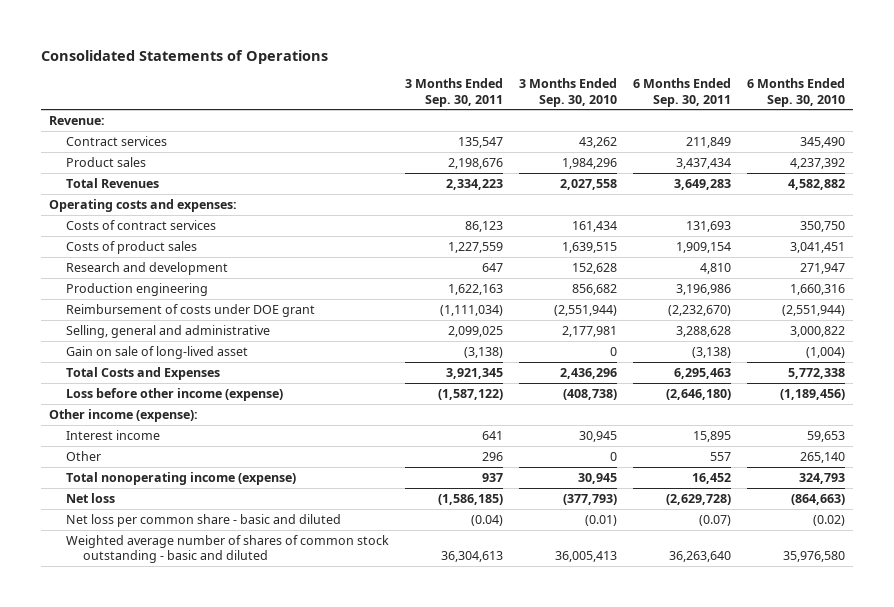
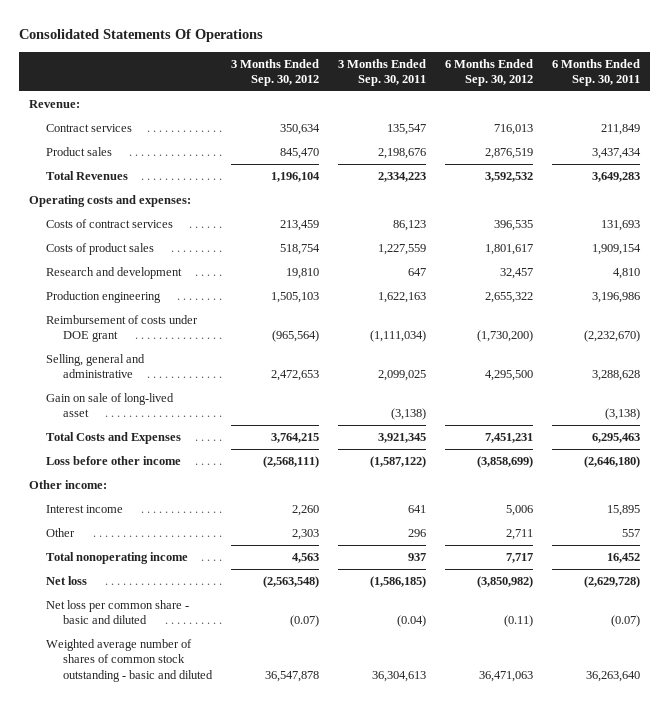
- Consolidated Statements of Operations
+ Consolidated Statements Of Operations
- | 3 Months Ended Sep. 30, 2011 | 3 Months Ended Sep. 30, 2010 | 6 Months Ended Sep. 30, 2011 | 6 Months Ended Sep. 30, 2010
+ | 3 Months Ended Sep. 30, 2012 | 3 Months Ended Sep. 30, 2011 | 6 Months Ended Sep. 30, 2012 | 6 Months Ended Sep. 30, 2011
- Loss before other income (expense) | (1,587,122) | (408,738) | (2,646,180) | (1,189,456)
- Other income (expense):
+ Loss before other income | (2,568,111) | (1,587,122) | (3,858,699) | (2,646,180)
+ Other income:
- Total nonoperating income (expense) | 937 | 30,945 | 16,452 | 324,793
+ Total nonoperating income | 4,563 | 937 | 7,717 | 16,452

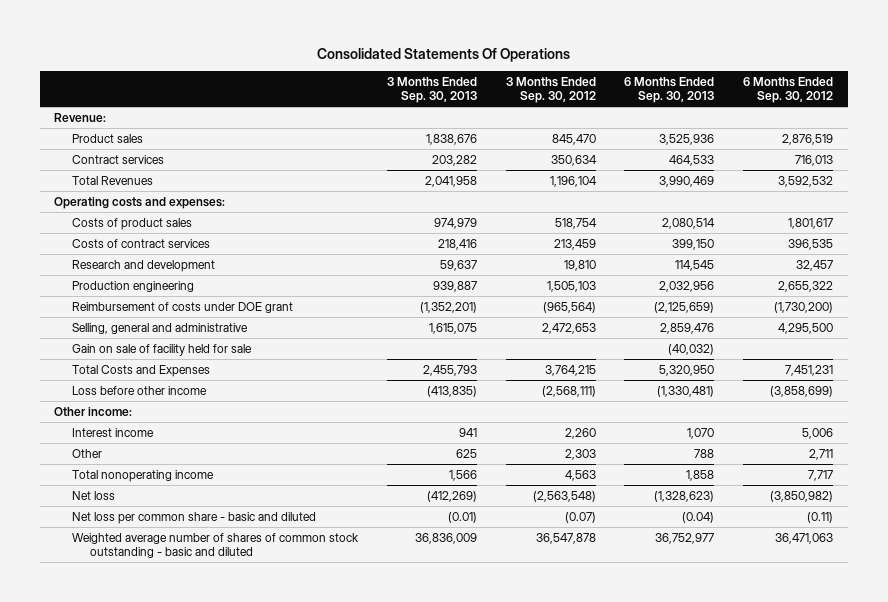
- | 3 Months Ended Sep. 30, 2012 | 3 Months Ended Sep. 30, 2011 | 6 Months Ended Sep. 30, 2012 | 6 Months Ended Sep. 30, 2011
+ | 3 Months Ended Sep. 30, 2013 | 3 Months Ended Sep. 30, 2012 | 6 Months Ended Sep. 30, 2013 | 6 Months Ended Sep. 30, 2012
moved down: Contract services | 203,282 | 350,634 | 464,533 | 716,013
moved down: Costs of contract services | 218,416 | 213,459 | 399,150 | 396,535
- Gain on sale of long-lived asset | | (3,138) | | (3,138)
+ Gain on sale of facility held for sale | | | (40,032) |

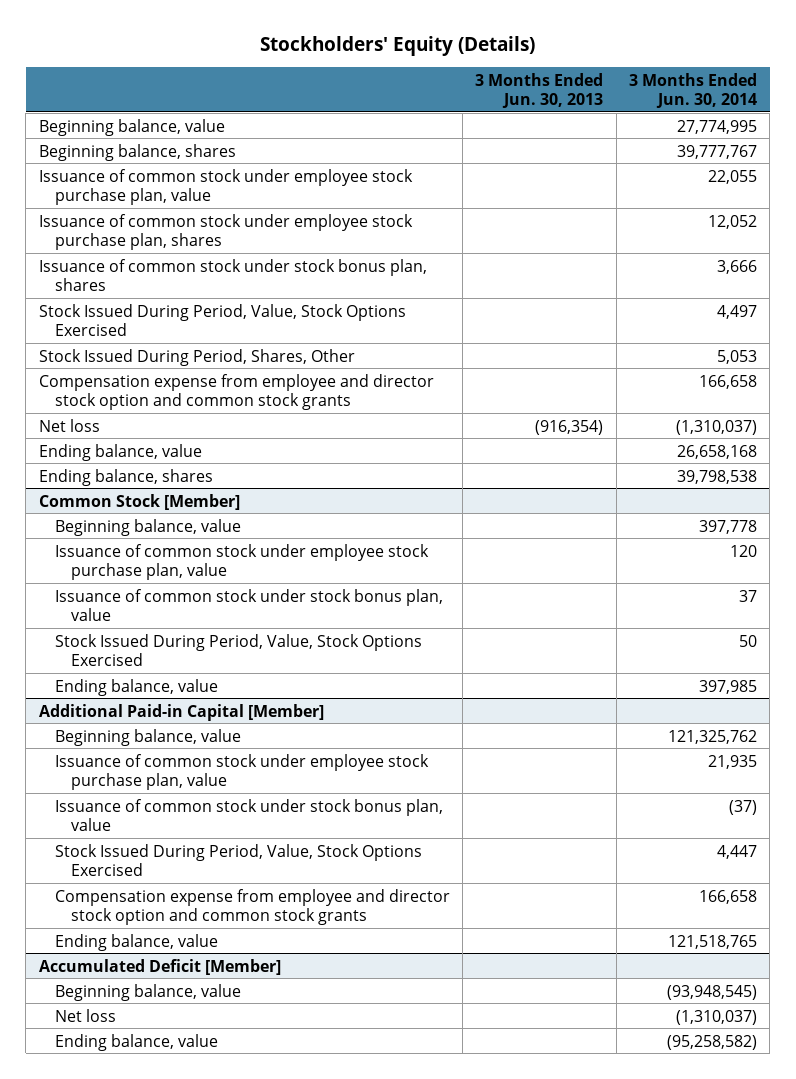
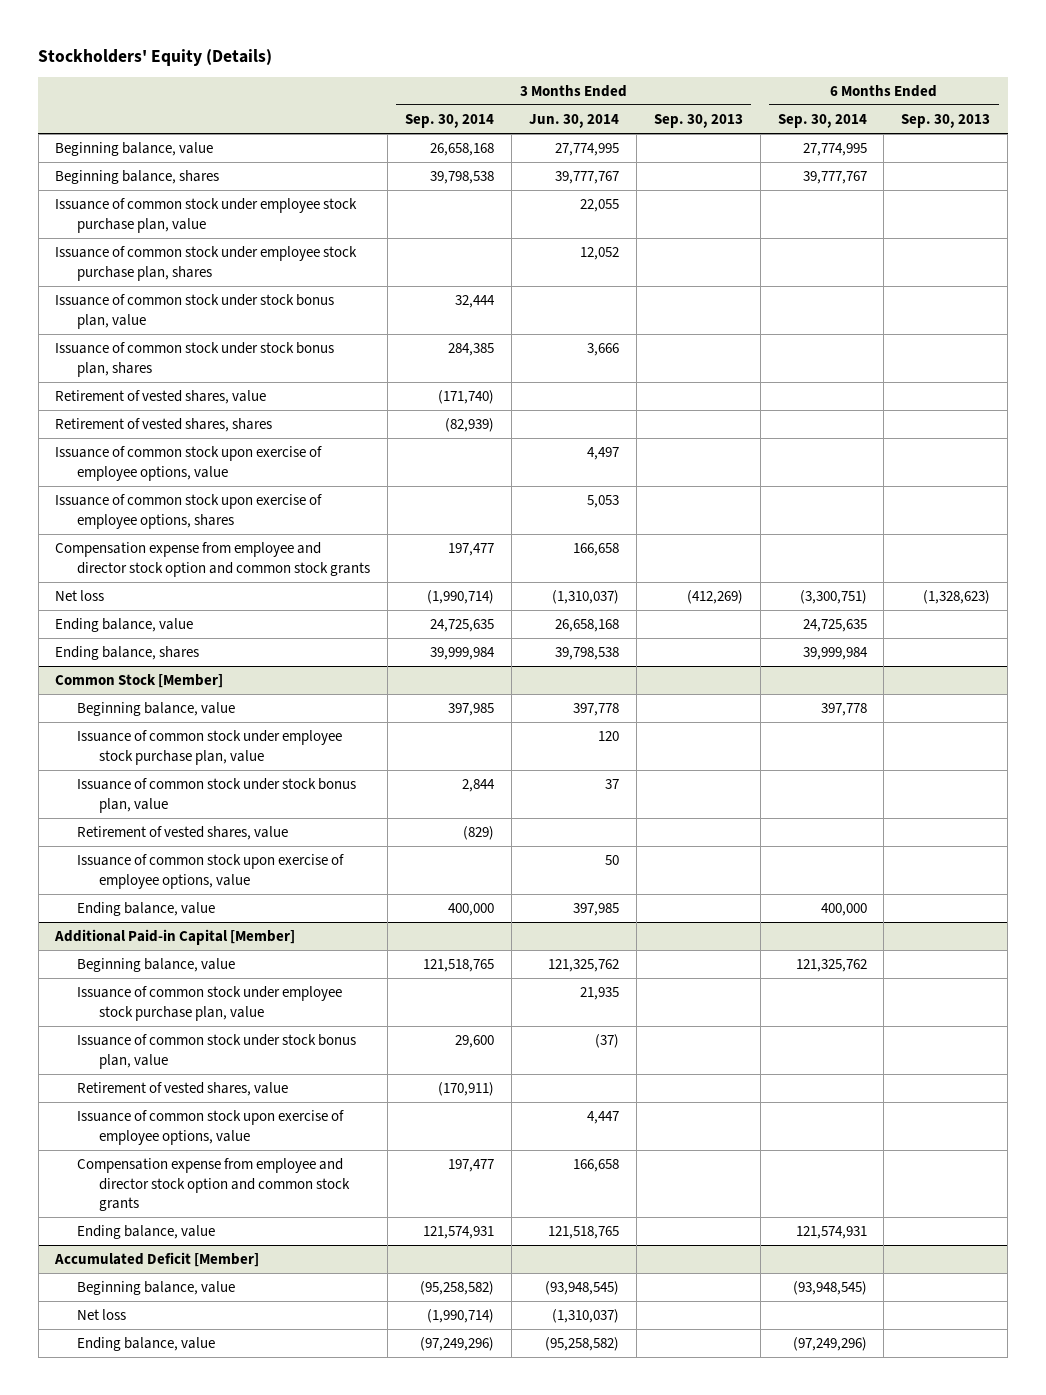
- | 3 Months Ended Jun. 30, 2013 | 3 Months Ended Jun. 30, 2014
+ | 3 Months Ended Sep. 30, 2014 | 3 Months Ended Jun. 30, 2014 | 3 Months Ended Sep. 30, 2013 | 6 Months Ended Sep. 30, 2014 | 6 Months Ended Sep. 30, 2013
+ Issuance of common stock under stock bonus plan, value | 32,444 | | | |
- Stock Issued During Period, Value, Stock Options Exercised | | 4,497
- Stock Issued During Period, Shares, Other | | 5,053
+ Retirement of vested shares, value | (171,740) | | | |
+ Retirement of vested shares, shares | (82,939) | | | |
+ Issuance of common stock upon exercise of employee options, value | | 4,497 | | |
+ Issuance of common stock upon exercise of employee options, shares | | 5,053 | | |
@ Common Stock [Member]
- Stock Issued During Period, Value, Stock Options Exercised | | 50
+ Retirement of vested shares, value | (829) | | | |
+ Issuance of common stock upon exercise of employee options, value | | 50 | | |
@ Additional Paid-in Capital [Member]
- Stock Issued During Period, Value, Stock Options Exercised | | 4,447
+ Retirement of vested shares, value | (170,911) | | | |
+ Issuance of common stock upon exercise of employee options, value | | 4,447 | | |

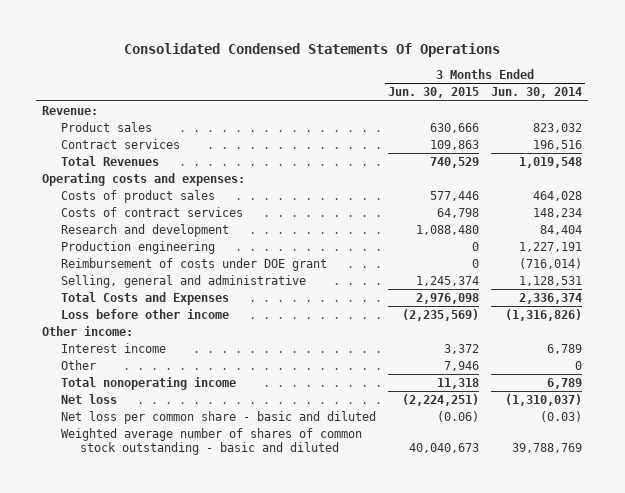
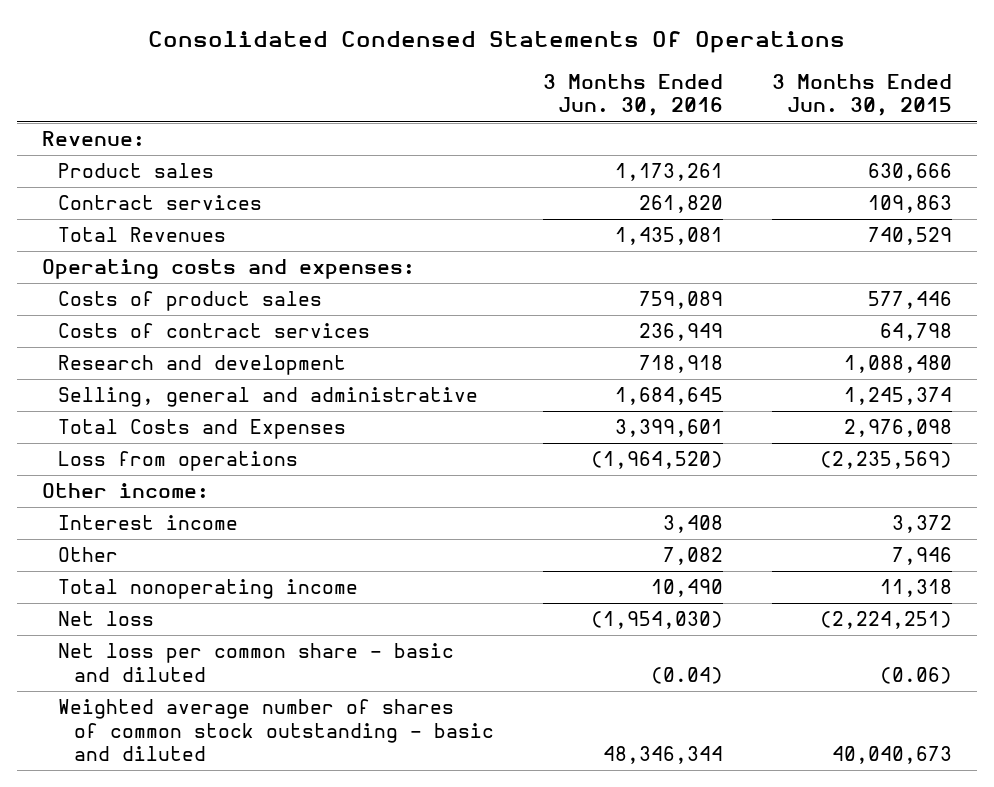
- | 3 Months Ended Jun. 30, 2015 | 3 Months Ended Jun. 30, 2014
+ | 3 Months Ended Jun. 30, 2016 | 3 Months Ended Jun. 30, 2015
- Production engineering | 0 | 1,227,191
- Reimbursement of costs under DOE grant | 0 | (716,014)
- Loss before other income | (2,235,569) | (1,316,826)
+ Loss from operations | (1,964,520) | (2,235,569)

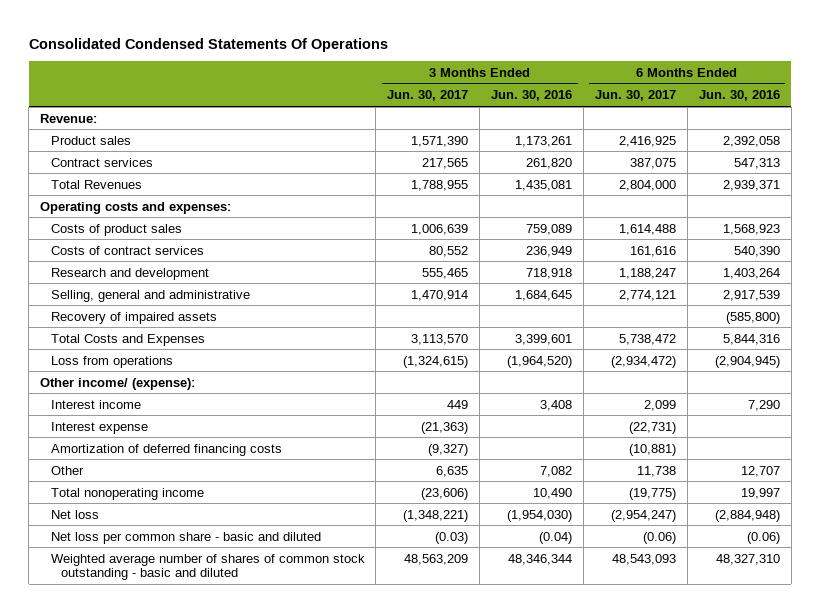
- | 3 Months Ended Jun. 30, 2016 | 3 Months Ended Jun. 30, 2015
+ | 3 Months Ended Jun. 30, 2017 | 3 Months Ended Jun. 30, 2016 | 6 Months Ended Jun. 30, 2017 | 6 Months Ended Jun. 30, 2016
+ Recovery of impaired assets | | | | (585,800)
- Other income:
+ Other income/ (expense):
+ Interest expense | (21,363) | | (22,731) |
+ Amortization of deferred financing costs | (9,327) | | (10,881) |

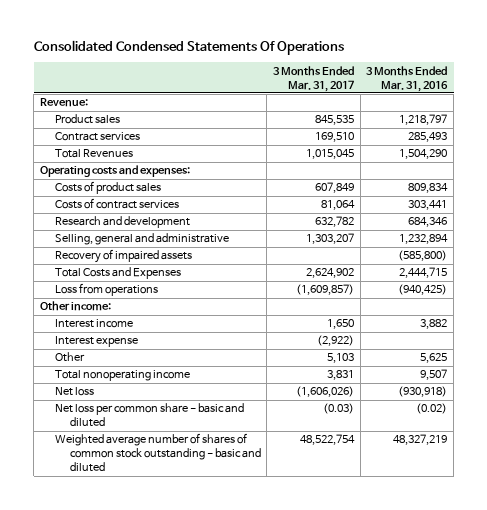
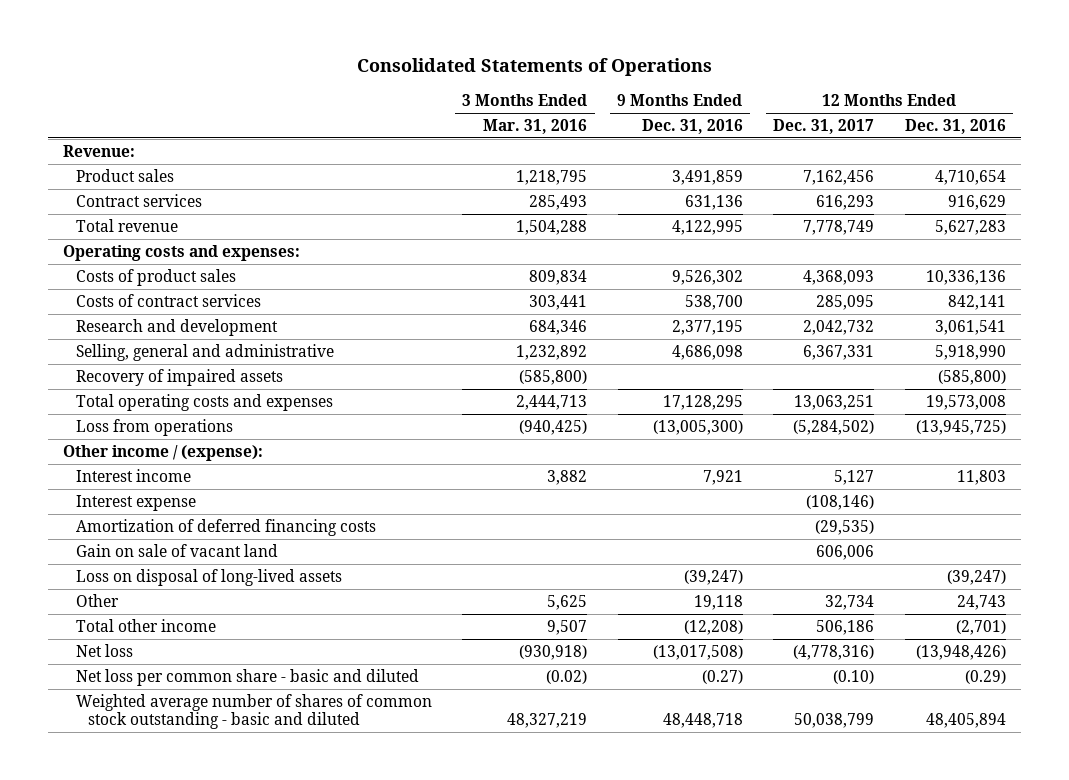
- Consolidated Condensed Statements Of Operations
+ Consolidated Statements of Operations
- | 3 Months Ended Mar. 31, 2017 | 3 Months Ended Mar. 31, 2016
+ | 3 Months Ended Mar. 31, 2016 | 9 Months Ended Dec. 31, 2016 | 12 Months Ended Dec. 31, 2017 | 12 Months Ended Dec. 31, 2016
- Product sales | 845,535 | 1,218,797
+ Product sales | 1,218,795 | 3,491,859 | 7,162,456 | 4,710,654
- Total Revenues | 1,015,045 | 1,504,290
+ Total revenue | 1,504,288 | 4,122,995 | 7,778,749 | 5,627,283
- Selling, general and administrative | 1,303,207 | 1,232,894
+ Selling, general and administrative | 1,232,892 | 4,686,098 | 6,367,331 | 5,918,990
- Total Costs and Expenses | 2,624,902 | 2,444,715
+ Total operating costs and expenses | 2,444,713 | 17,128,295 | 13,063,251 | 19,573,008
- Other income:
+ Other income / (expense):
+ Amortization of deferred financing costs | | | (29,535) |
+ Gain on sale of vacant land | | | 606,006 |
+ Loss on disposal of long-lived assets | | (39,247) | | (39,247)
- Total nonoperating income | 3,831 | 9,507
+ Total other income | 9,507 | (12,208) | 506,186 | (2,701)

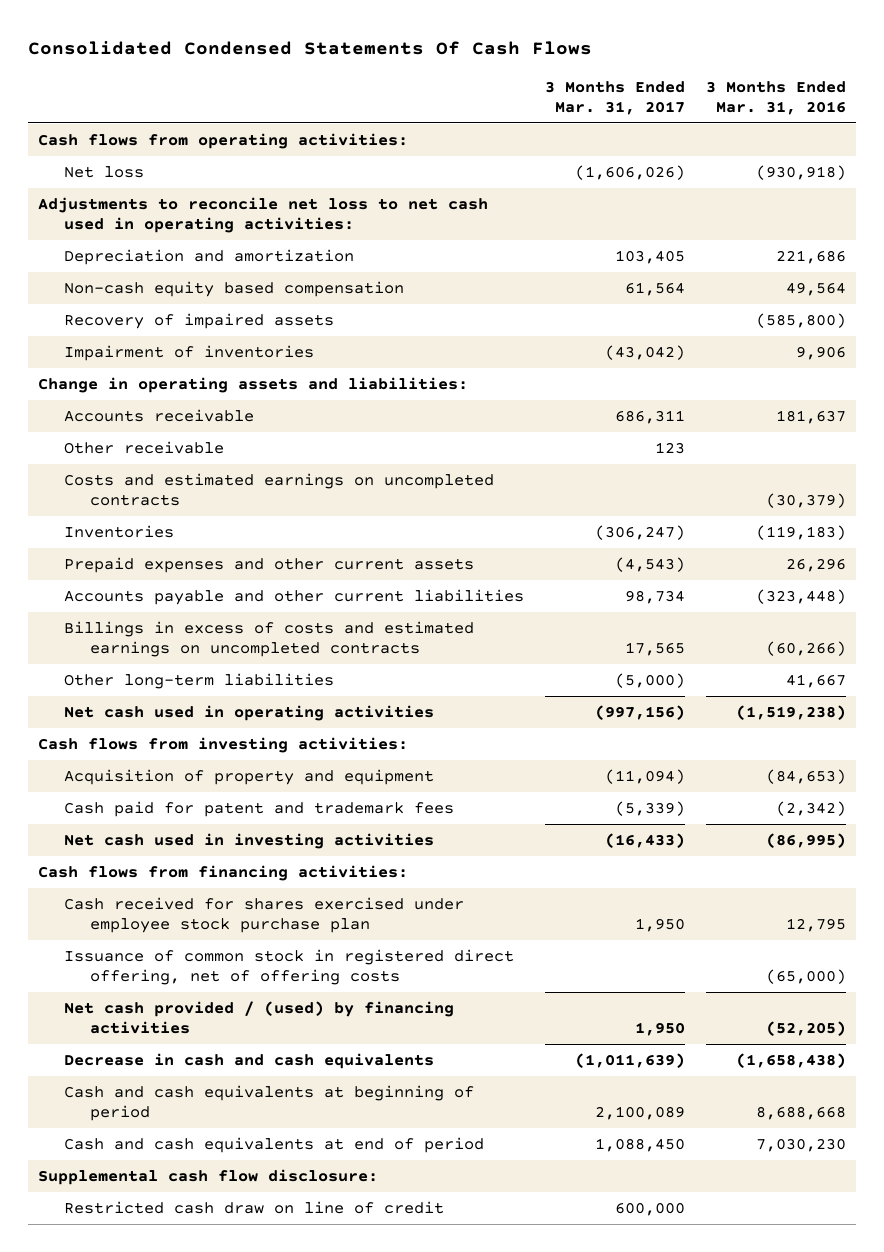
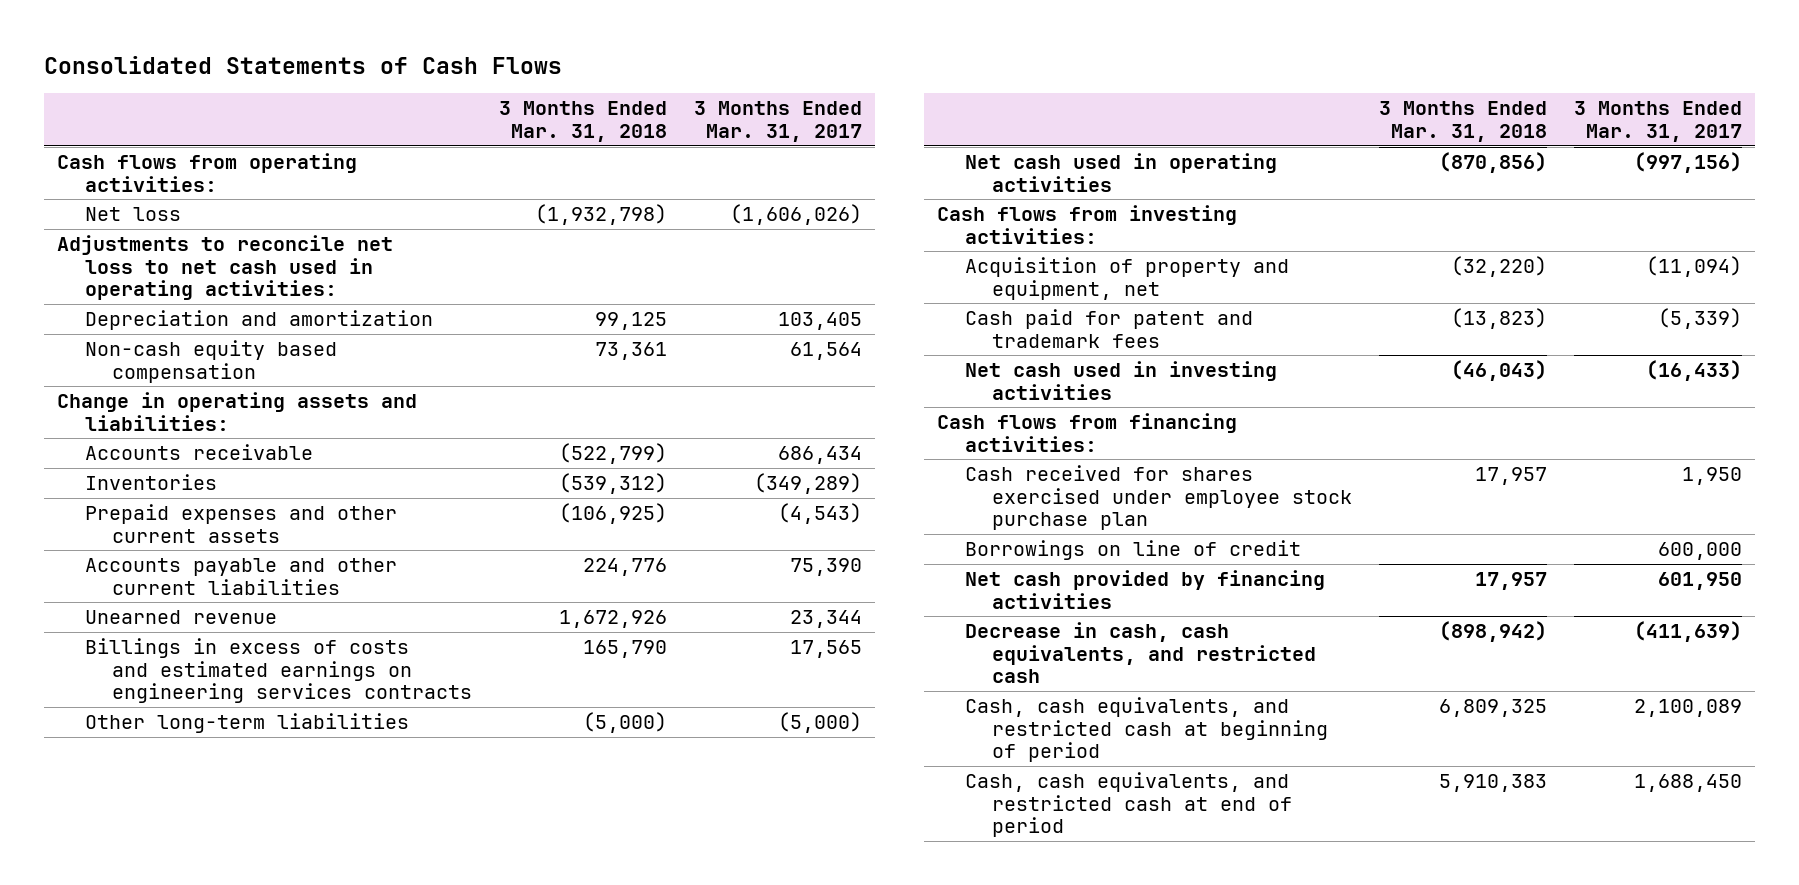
- Consolidated Condensed Statements Of Cash Flows
+ Consolidated Statements of Cash Flows
- | 3 Months Ended Mar. 31, 2017 | 3 Months Ended Mar. 31, 2016
+ | 3 Months Ended Mar. 31, 2018 | 3 Months Ended Mar. 31, 2017
- Recovery of impaired assets | | (585,800)
- Impairment of inventories | (43,042) | 9,906
- Accounts receivable | 686,311 | 181,637
- Other receivable | 123 |
- Costs and estimated earnings on uncompleted contracts | | (30,379)
- Inventories | (306,247) | (119,183)
+ Accounts receivable | (522,799) | 686,434
+ Inventories | (539,312) | (349,289)
- Accounts payable and other current liabilities | 98,734 | (323,448)
- Billings in excess of costs and estimated earnings on uncompleted contracts | 17,565 | (60,266)
+ Accounts payable and other current liabilities | 224,776 | 75,390
+ Unearned revenue | 1,672,926 | 23,344
+ Billings in excess of costs and estimated earnings on engineering services contracts | 165,790 | 17,565
- Acquisition of property and equipment | (11,094) | (84,653)
+ Acquisition of property and equipment, net | (32,220) | (11,094)
- Issuance of common stock in registered direct offering, net of offering costs | | (65,000)
- Net cash provided / (used) by financing activities | 1,950 | (52,205)
- Decrease in cash and cash equivalents | (1,011,639) | (1,658,438)
- Cash and cash equivalents at beginning of period | 2,100,089 | 8,688,668
- Cash and cash equivalents at end of period | 1,088,450 | 7,030,230
- Supplemental cash flow disclosure:
- Restricted cash draw on line of credit | 600,000 |
+ Borrowings on line of credit | | 600,000
+ Net cash provided by financing activities | 17,957 | 601,950
+ Decrease in cash, cash equivalents, and restricted cash | (898,942) | (411,639)
+ Cash, cash equivalents, and restricted cash at beginning of period | 6,809,325 | 2,100,089
+ Cash, cash equivalents, and restricted cash at end of period | 5,910,383 | 1,688,450

